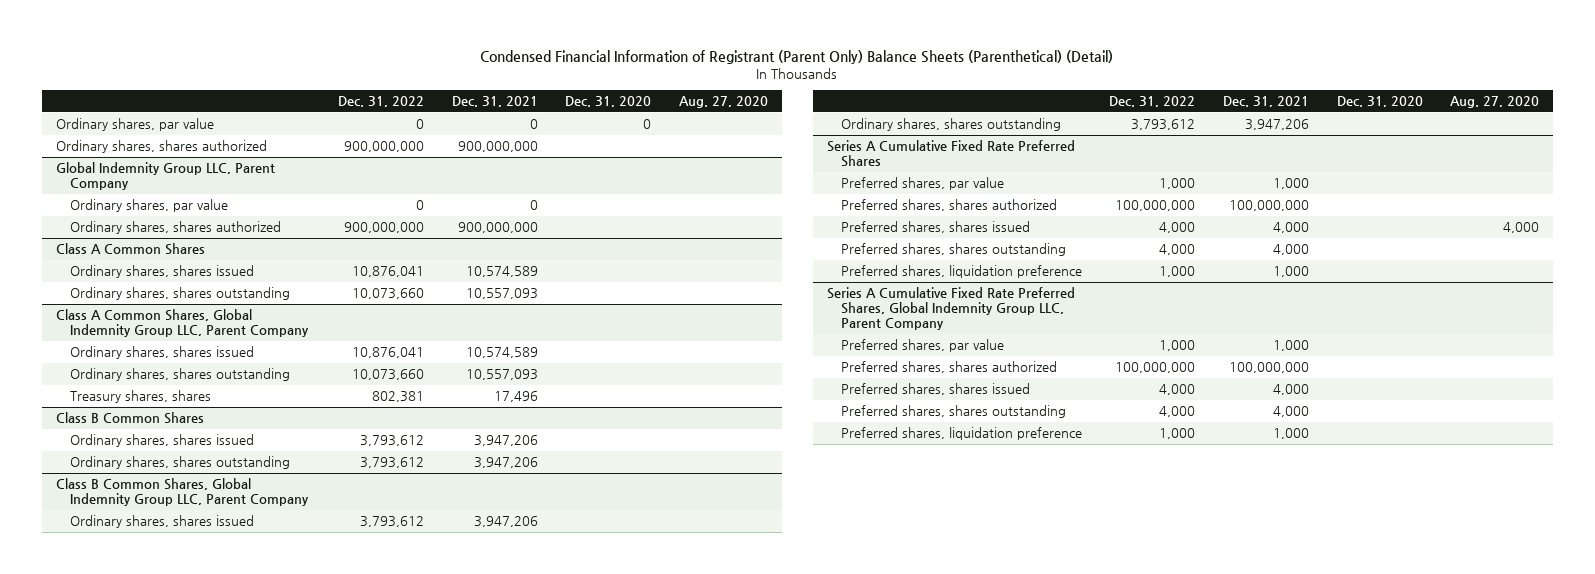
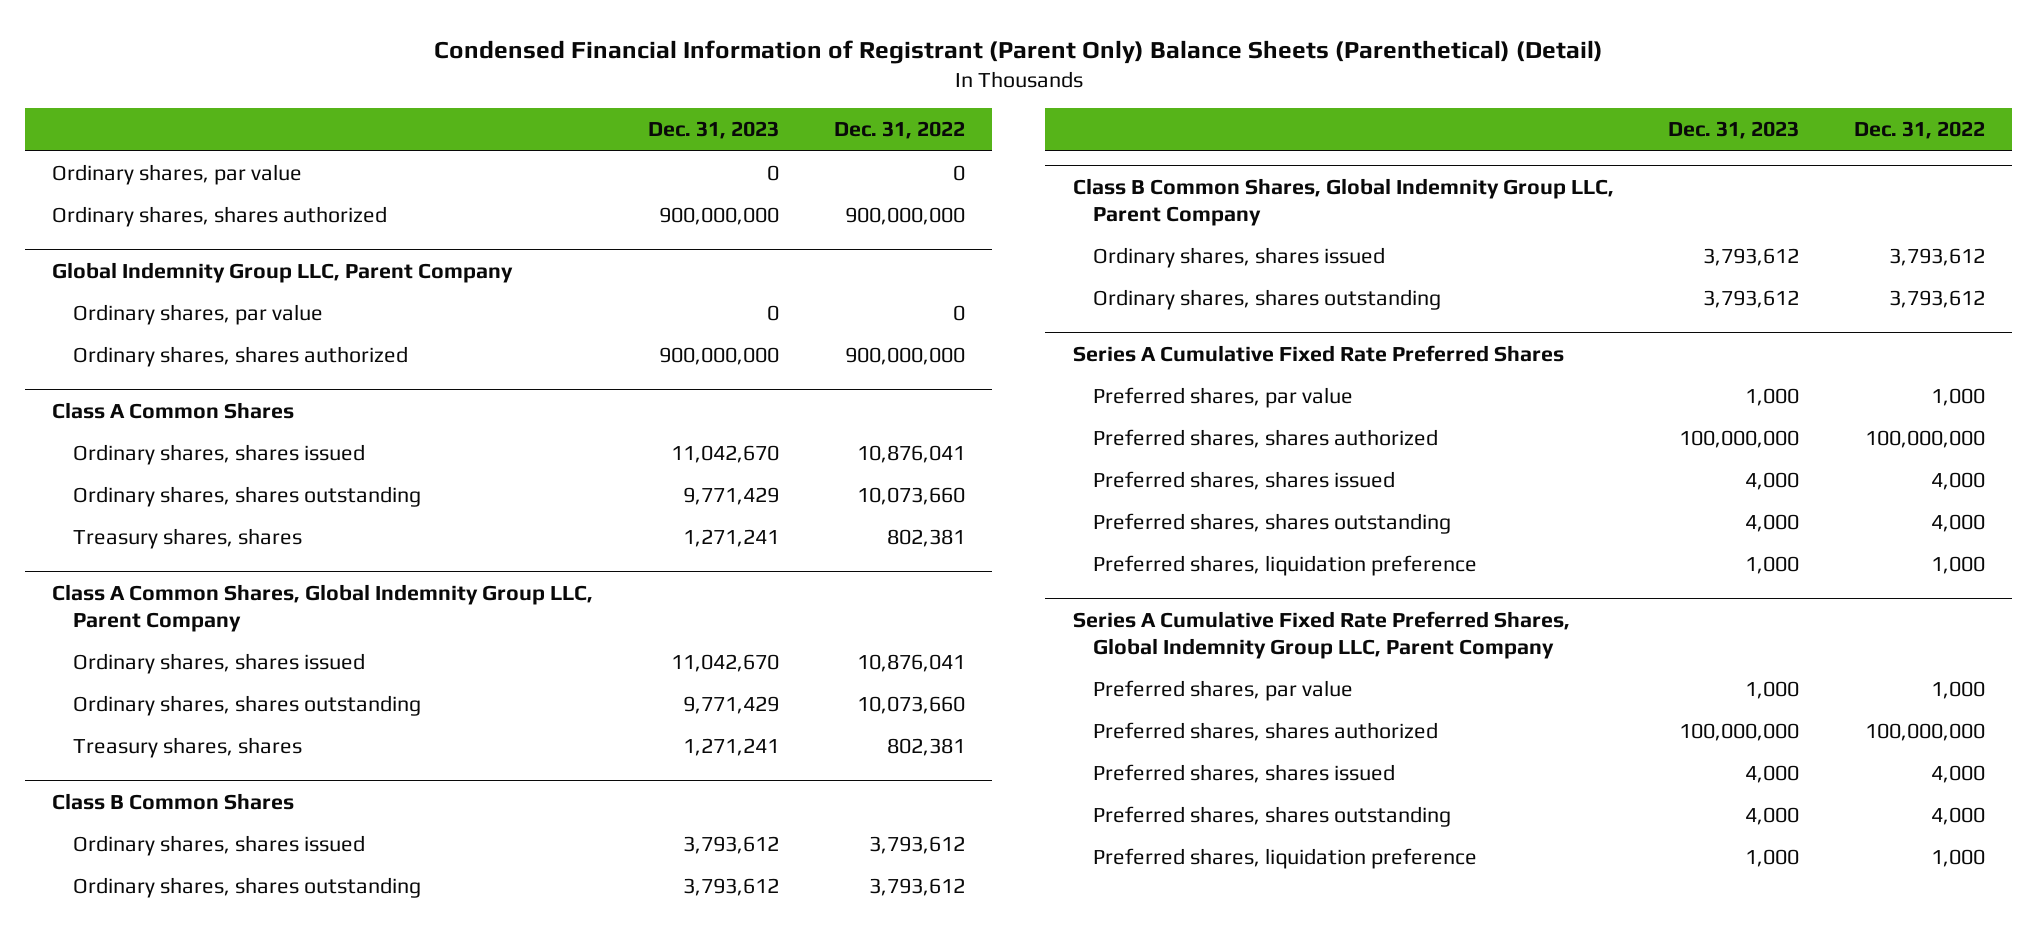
- | Dec. 31, 2022 | Dec. 31, 2021 | Dec. 31, 2020 | Aug. 27, 2020
+ | Dec. 31, 2023 | Dec. 31, 2022
@ Class A Common Shares
+ Treasury shares, shares | 1,271,241 | 802,381

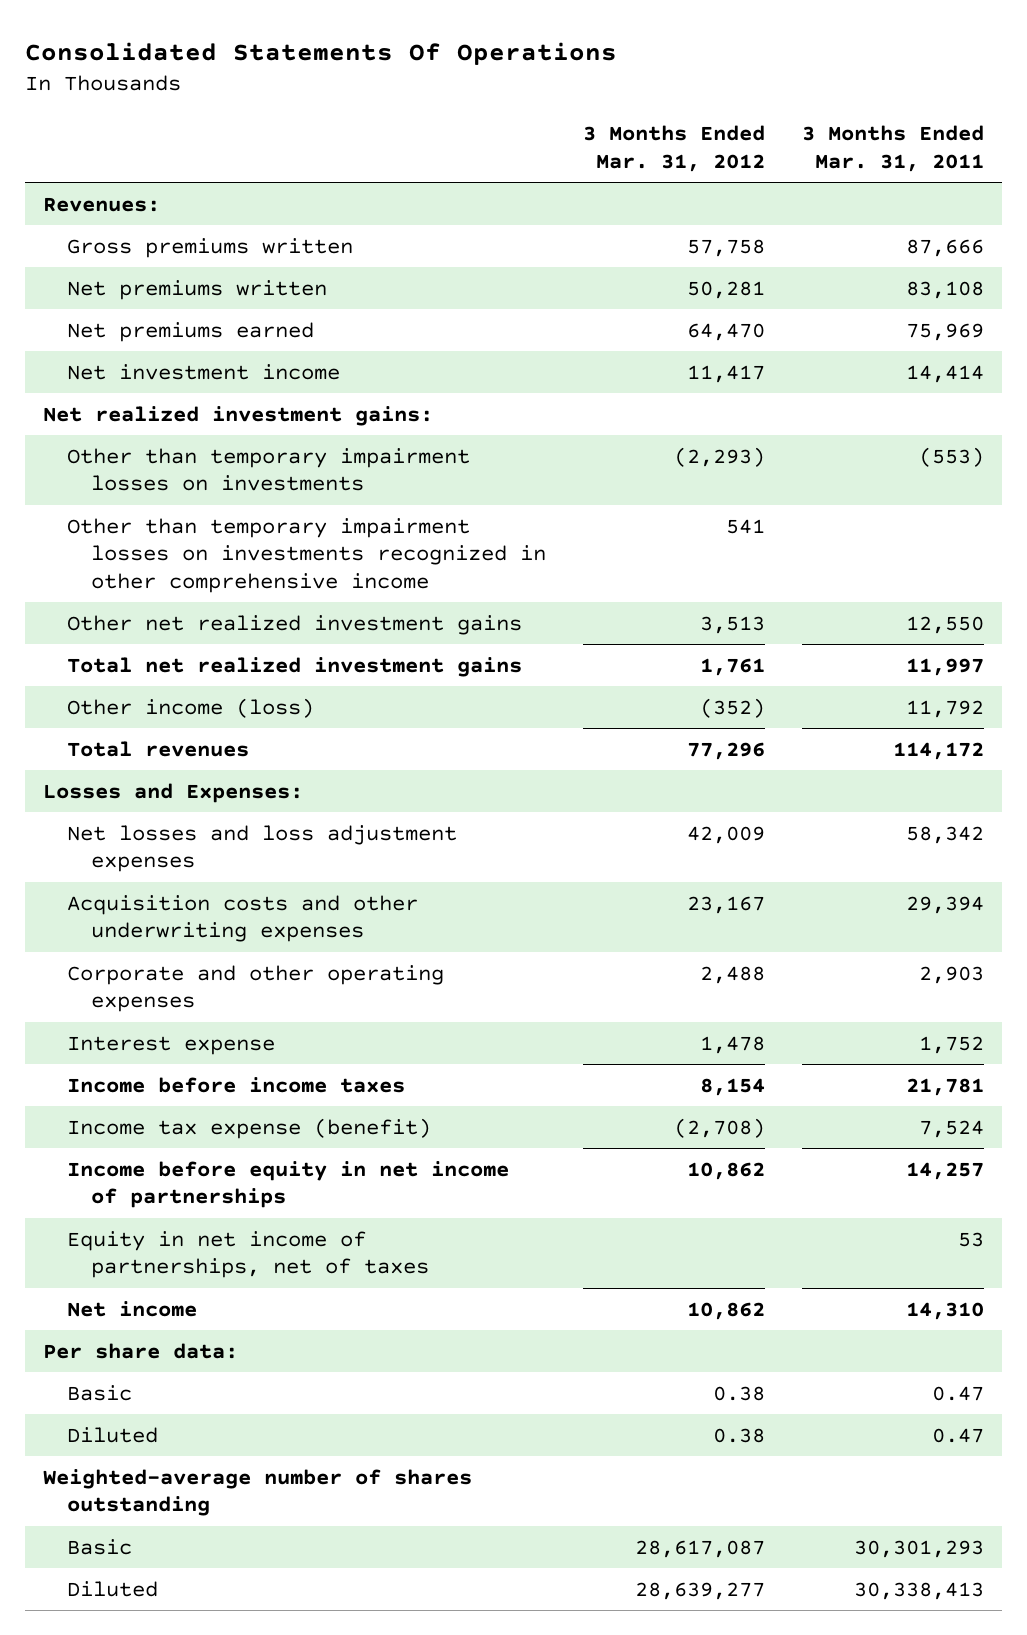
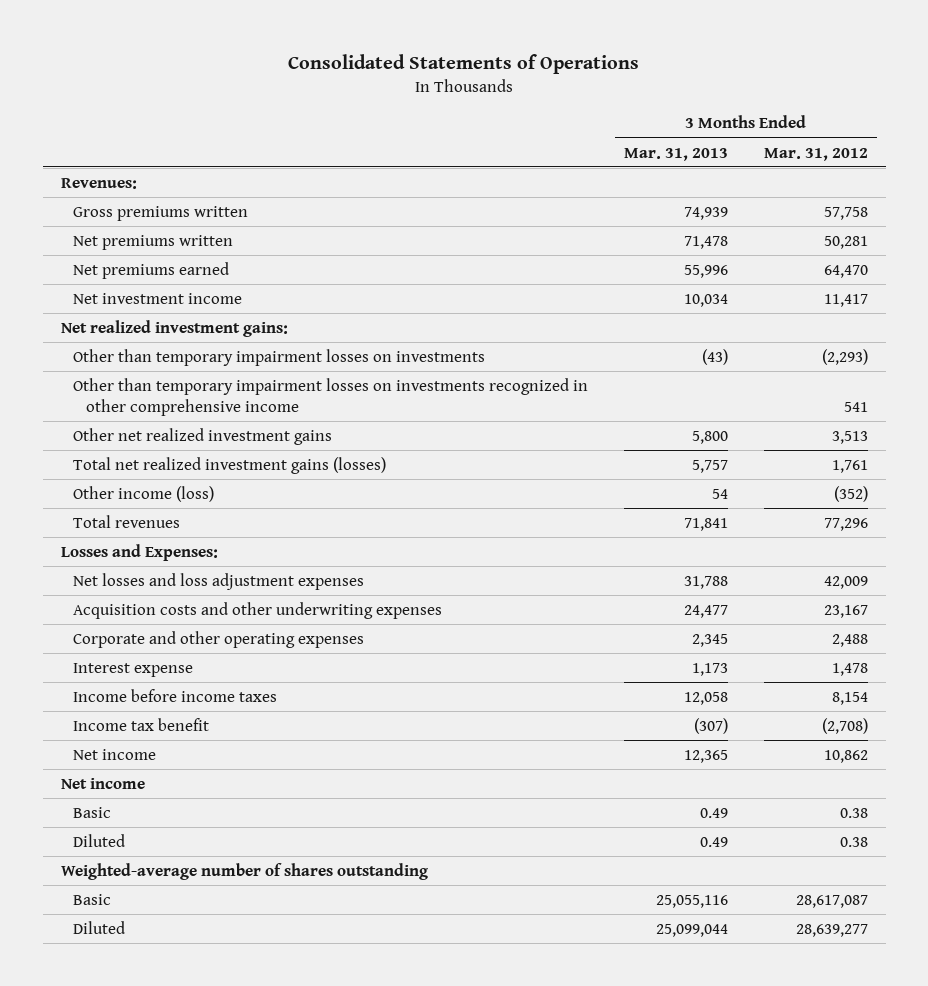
- Consolidated Statements Of Operations
+ Consolidated Statements of Operations
- | 3 Months Ended Mar. 31, 2012 | 3 Months Ended Mar. 31, 2011
+ | 3 Months Ended Mar. 31, 2013 | 3 Months Ended Mar. 31, 2012
- Total net realized investment gains | 1,761 | 11,997
+ Total net realized investment gains (losses) | 5,757 | 1,761
- Income tax expense (benefit) | (2,708) | 7,524
- Income before equity in net income of partnerships | 10,862 | 14,257
- Equity in net income of partnerships, net of taxes | | 53
+ Income tax benefit | (307) | (2,708)
- Per share data:
+ Net income

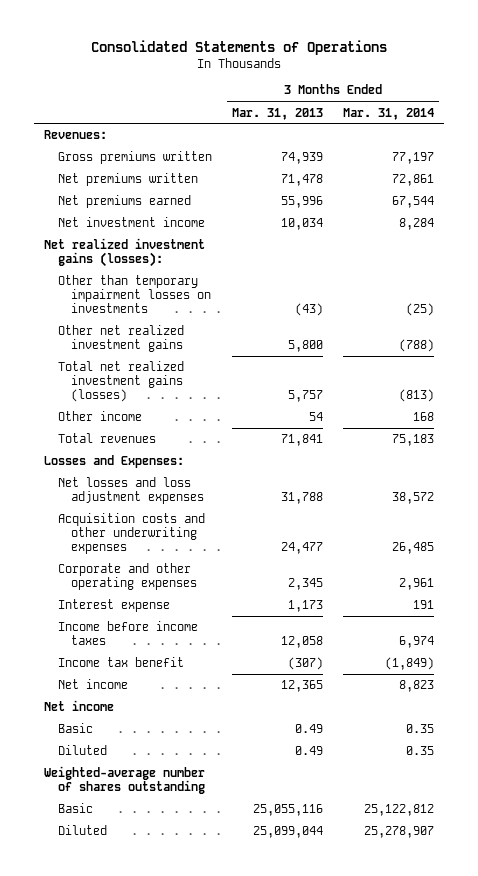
- | 3 Months Ended Mar. 31, 2013 | 3 Months Ended Mar. 31, 2012
+ | 3 Months Ended Mar. 31, 2013 | 3 Months Ended Mar. 31, 2014
- Net realized investment gains:
+ Net realized investment gains (losses):
- Other than temporary impairment losses on investments recognized in other comprehensive income | | 541
- Other income (loss) | 54 | (352)
+ Other income | 54 | 168

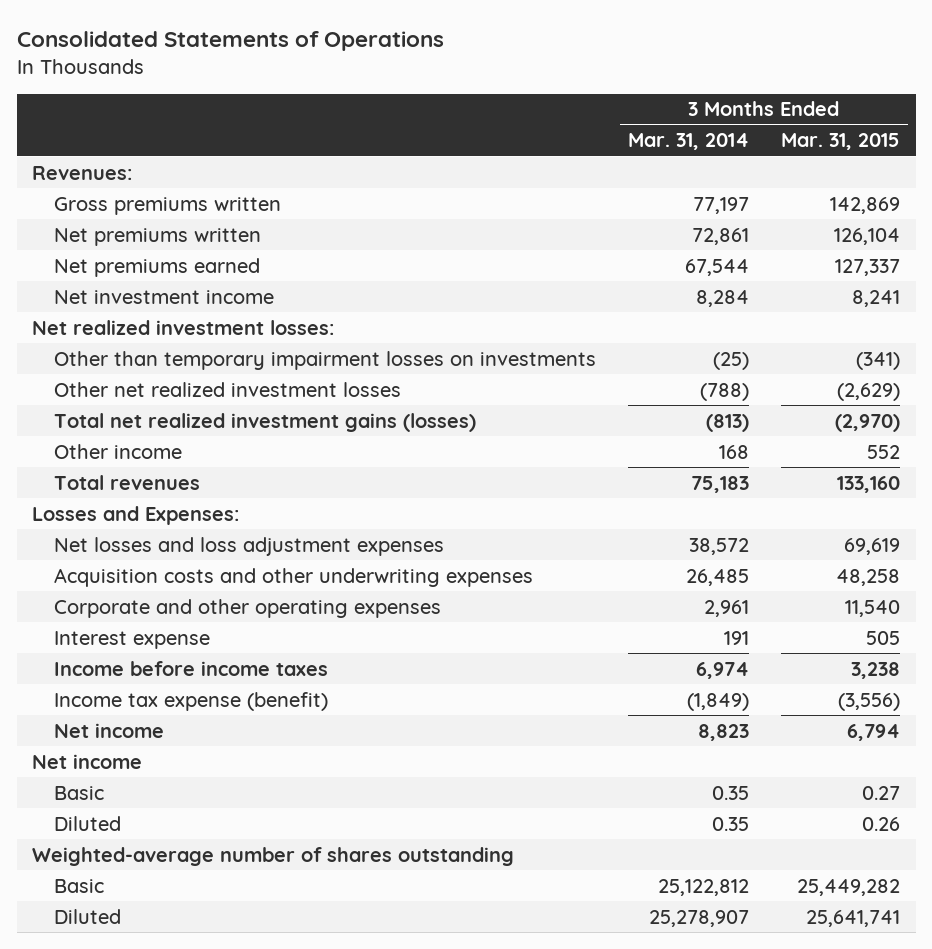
- | 3 Months Ended Mar. 31, 2013 | 3 Months Ended Mar. 31, 2014
+ | 3 Months Ended Mar. 31, 2014 | 3 Months Ended Mar. 31, 2015
- Net realized investment gains (losses):
+ Net realized investment losses:
- Other net realized investment gains | 5,800 | (788)
+ Other net realized investment losses | (788) | (2,629)
- Income tax benefit | (307) | (1,849)
+ Income tax expense (benefit) | (1,849) | (3,556)

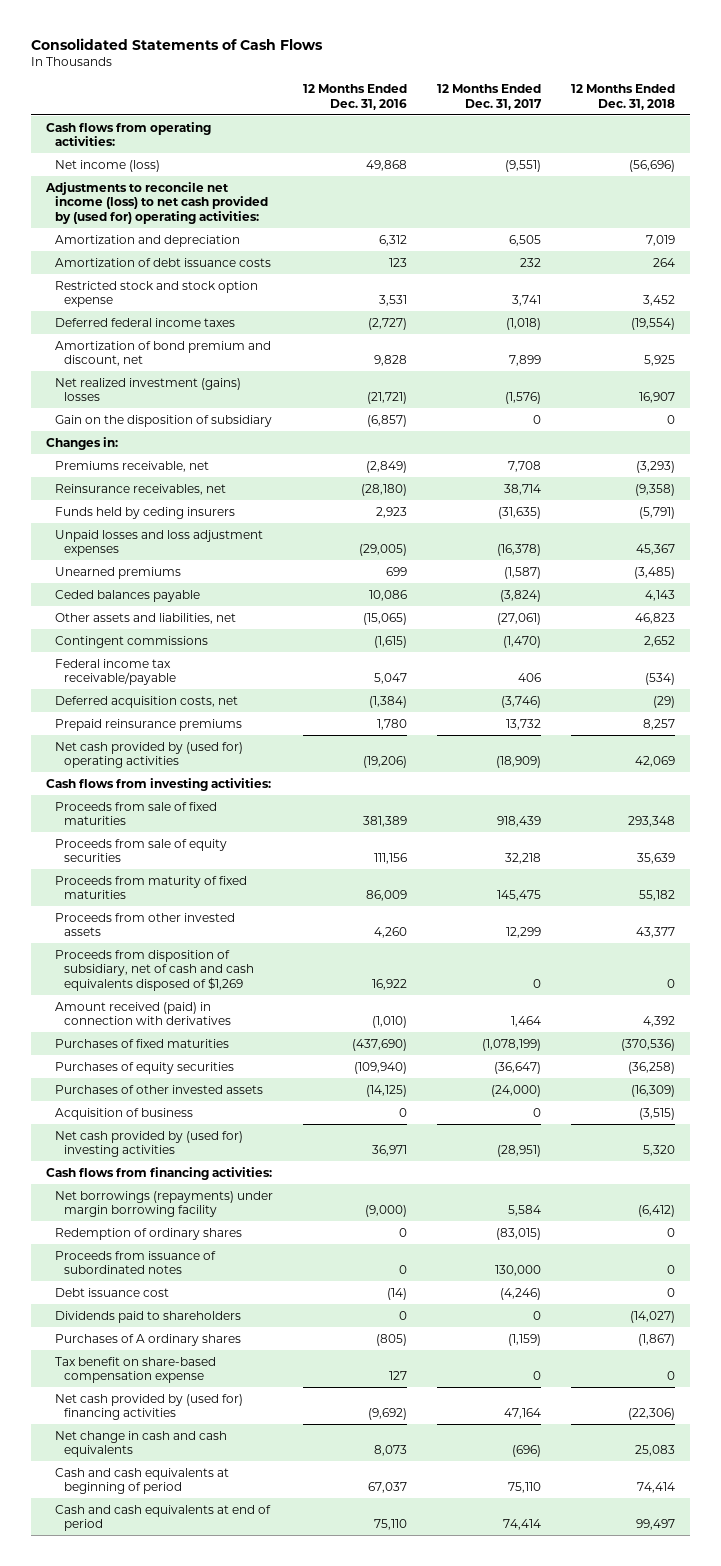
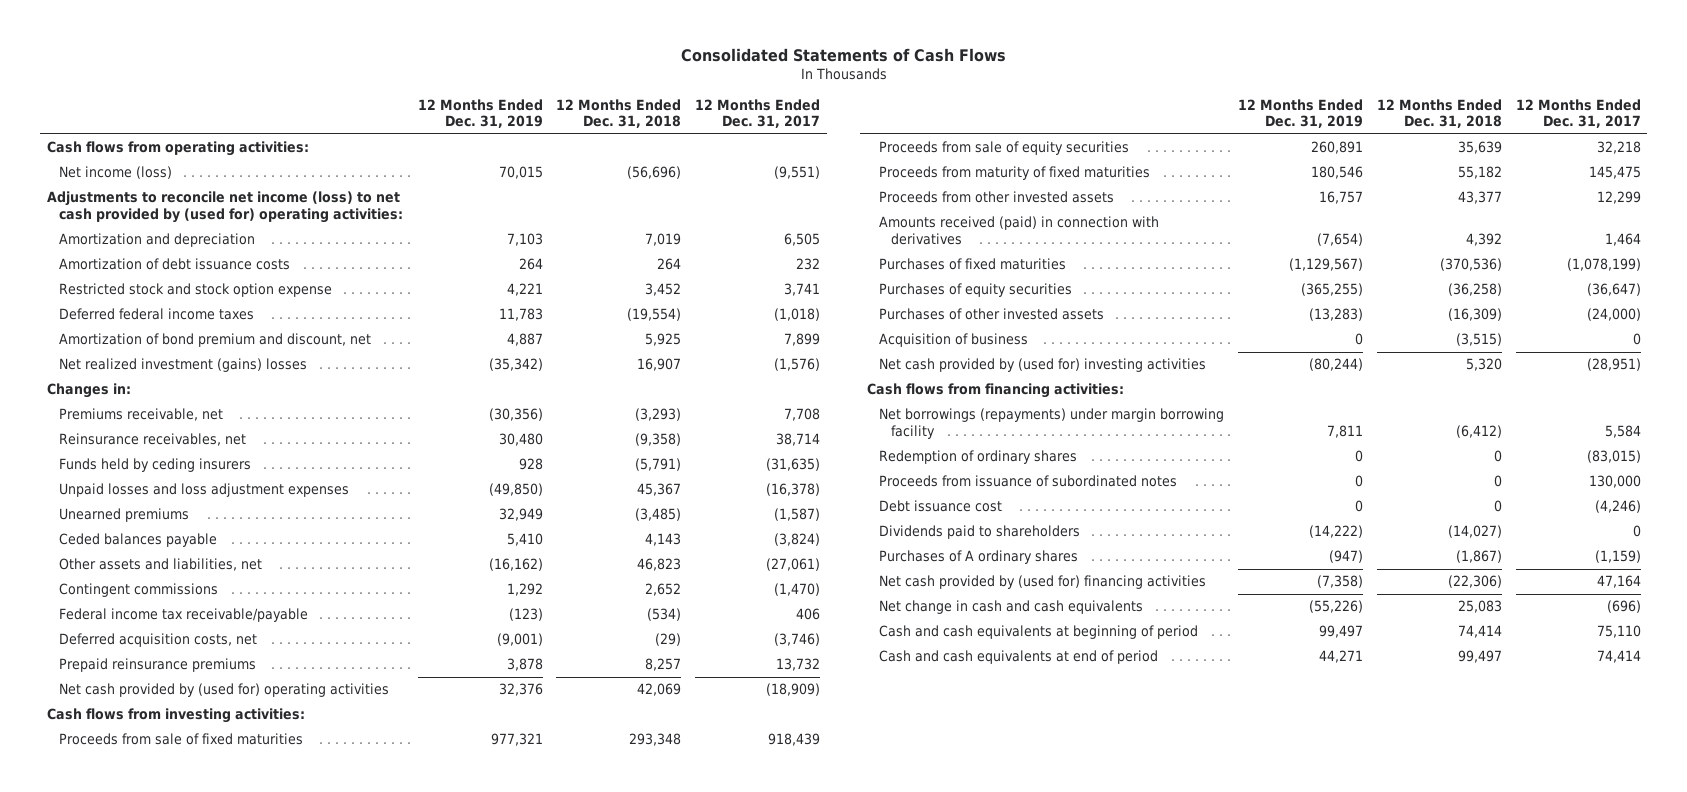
- | 12 Months Ended Dec. 31, 2016 | 12 Months Ended Dec. 31, 2017 | 12 Months Ended Dec. 31, 2018
+ | 12 Months Ended Dec. 31, 2019 | 12 Months Ended Dec. 31, 2018 | 12 Months Ended Dec. 31, 2017
- Gain on the disposition of subsidiary | (6,857) | 0 | 0
- Proceeds from disposition of subsidiary, net of cash and cash equivalents disposed of $1,269 | 16,922 | 0 | 0
- Amount received (paid) in connection with derivatives | (1,010) | 1,464 | 4,392
+ Amounts received (paid) in connection with derivatives | (7,654) | 4,392 | 1,464
- Tax benefit on share-based compensation expense | 127 | 0 | 0

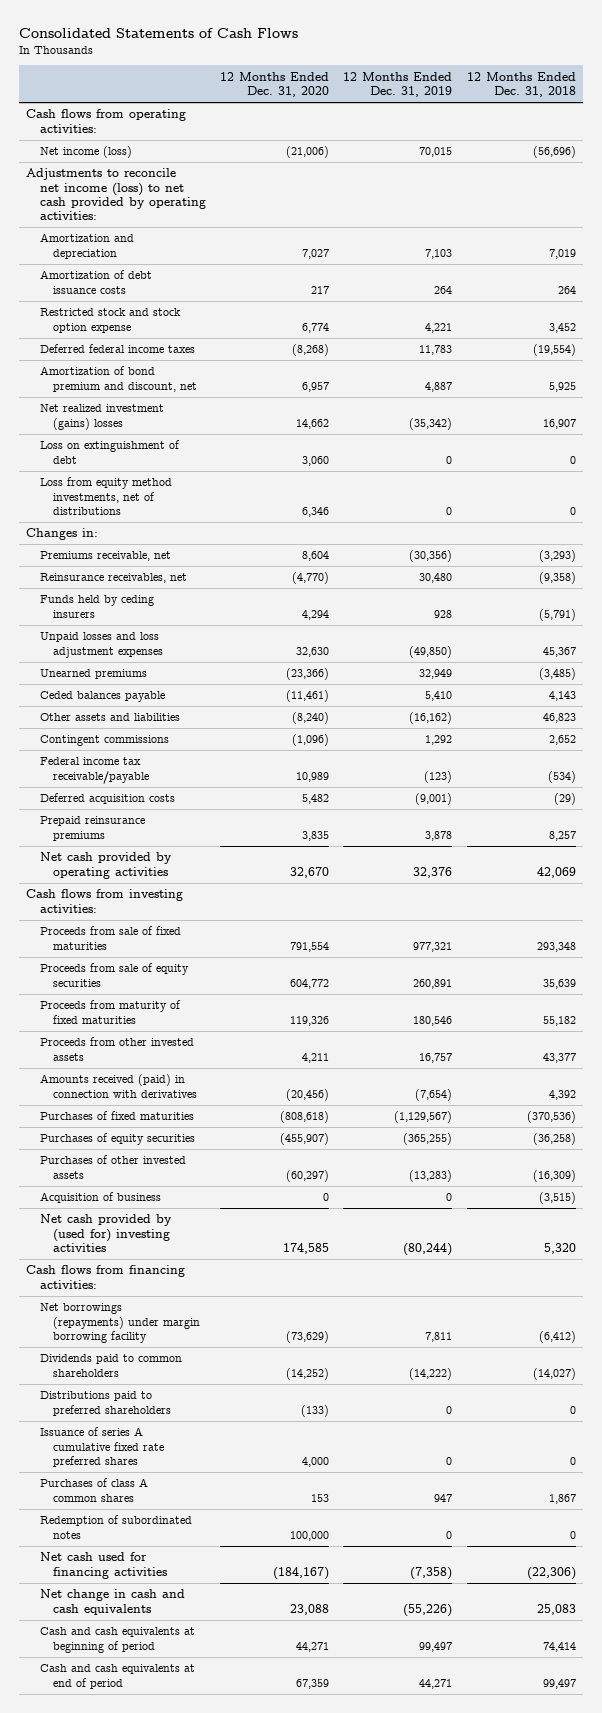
- | 12 Months Ended Dec. 31, 2019 | 12 Months Ended Dec. 31, 2018 | 12 Months Ended Dec. 31, 2017
+ | 12 Months Ended Dec. 31, 2020 | 12 Months Ended Dec. 31, 2019 | 12 Months Ended Dec. 31, 2018
- Adjustments to reconcile net income (loss) to net cash provided by (used for) operating activities:
+ Adjustments to reconcile net income (loss) to net cash provided by operating activities:
+ Loss on extinguishment of debt | 3,060 | 0 | 0
+ Loss from equity method investments, net of distributions | 6,346 | 0 | 0
- Other assets and liabilities, net | (16,162) | 46,823 | (27,061)
+ Other assets and liabilities | (8,240) | (16,162) | 46,823
- Deferred acquisition costs, net | (9,001) | (29) | (3,746)
+ Deferred acquisition costs | 5,482 | (9,001) | (29)
- Net cash provided by (used for) operating activities | 32,376 | 42,069 | (18,909)
+ Net cash provided by operating activities | 32,670 | 32,376 | 42,069
- Redemption of ordinary shares | 0 | 0 | (83,015)
- Proceeds from issuance of subordinated notes | 0 | 0 | 130,000
- Debt issuance cost | 0 | 0 | (4,246)
- Dividends paid to shareholders | (14,222) | (14,027) | 0
- Purchases of A ordinary shares | (947) | (1,867) | (1,159)
- Net cash provided by (used for) financing activities | (7,358) | (22,306) | 47,164
+ Dividends paid to common shareholders | (14,252) | (14,222) | (14,027)
+ Distributions paid to preferred shareholders | (133) | 0 | 0
+ Issuance of series A cumulative fixed rate preferred shares | 4,000 | 0 | 0
+ Purchases of class A common shares | 153 | 947 | 1,867
+ Redemption of subordinated notes | 100,000 | 0 | 0
+ Net cash used for financing activities | (184,167) | (7,358) | (22,306)

